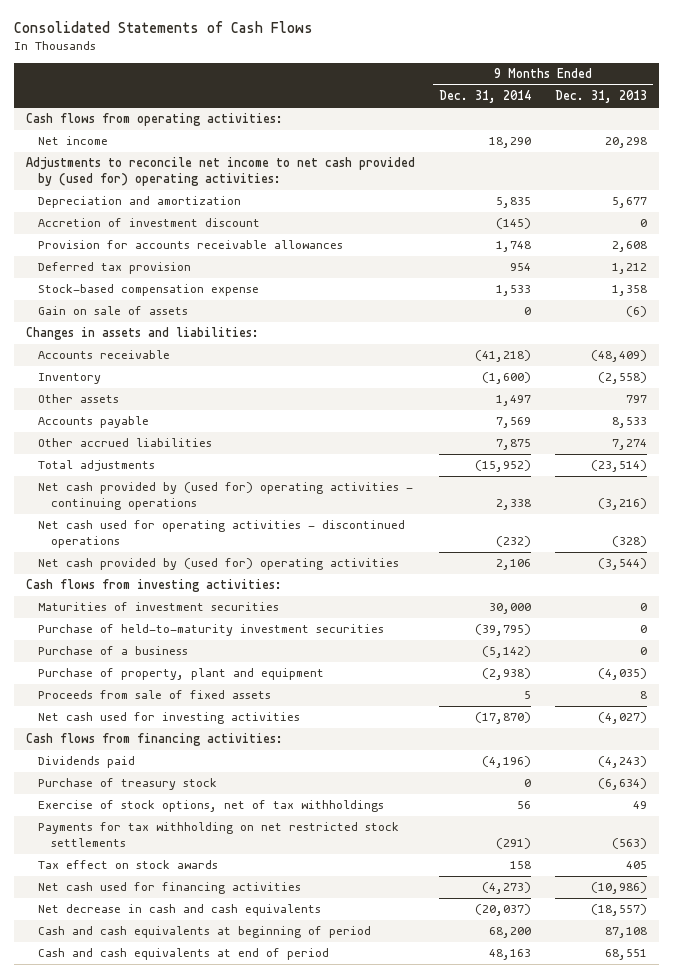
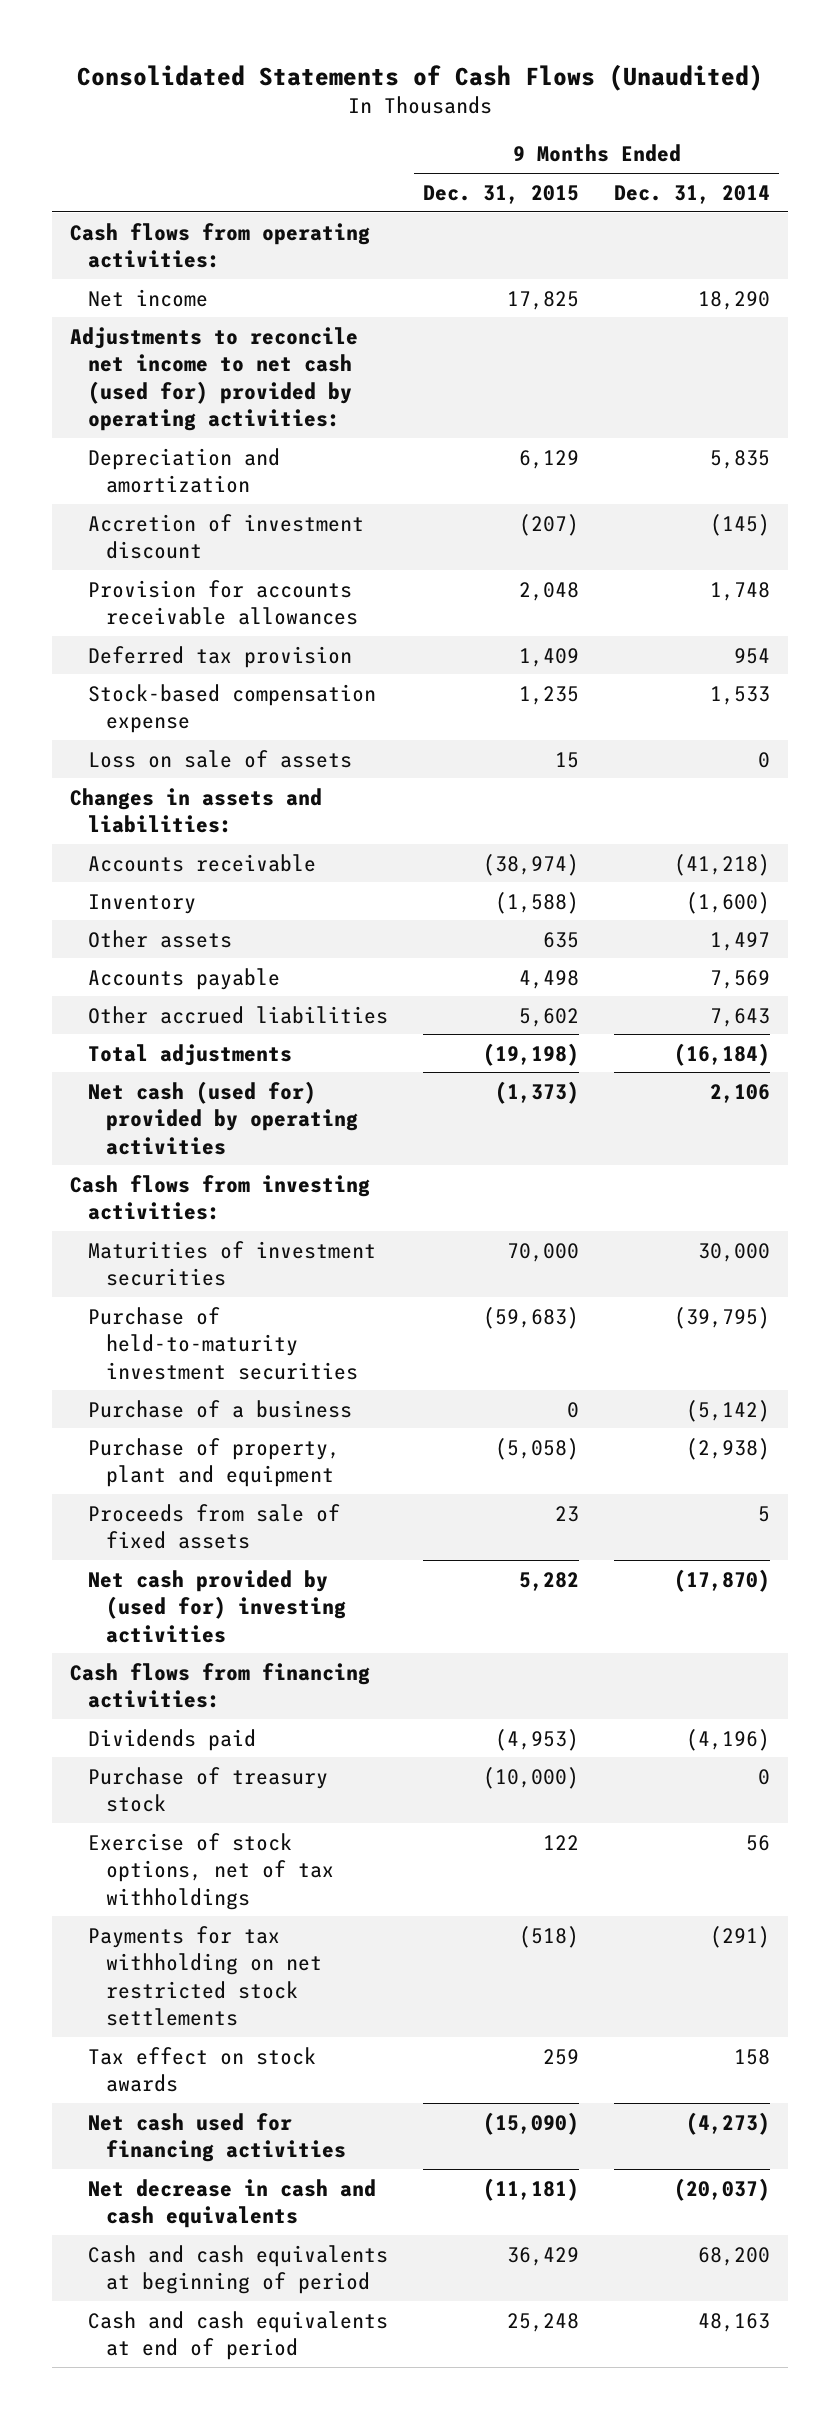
- Consolidated Statements of Cash Flows
+ Consolidated Statements of Cash Flows (Unaudited)
- | 9 Months Ended Dec. 31, 2014 | 9 Months Ended Dec. 31, 2013
+ | 9 Months Ended Dec. 31, 2015 | 9 Months Ended Dec. 31, 2014
- Adjustments to reconcile net income to net cash provided by (used for) operating activities:
+ Adjustments to reconcile net income to net cash (used for) provided by operating activities:
- Gain on sale of assets | 0 | (6)
+ Loss on sale of assets | 15 | 0
- Other accrued liabilities | 7,875 | 7,274
- Total adjustments | (15,952) | (23,514)
- Net cash provided by (used for) operating activities - continuing operations | 2,338 | (3,216)
- Net cash used for operating activities - discontinued operations | (232) | (328)
- Net cash provided by (used for) operating activities | 2,106 | (3,544)
+ Other accrued liabilities | 5,602 | 7,643
+ Total adjustments | (19,198) | (16,184)
+ Net cash (used for) provided by operating activities | (1,373) | 2,106
- Net cash used for investing activities | (17,870) | (4,027)
+ Net cash provided by (used for) investing activities | 5,282 | (17,870)

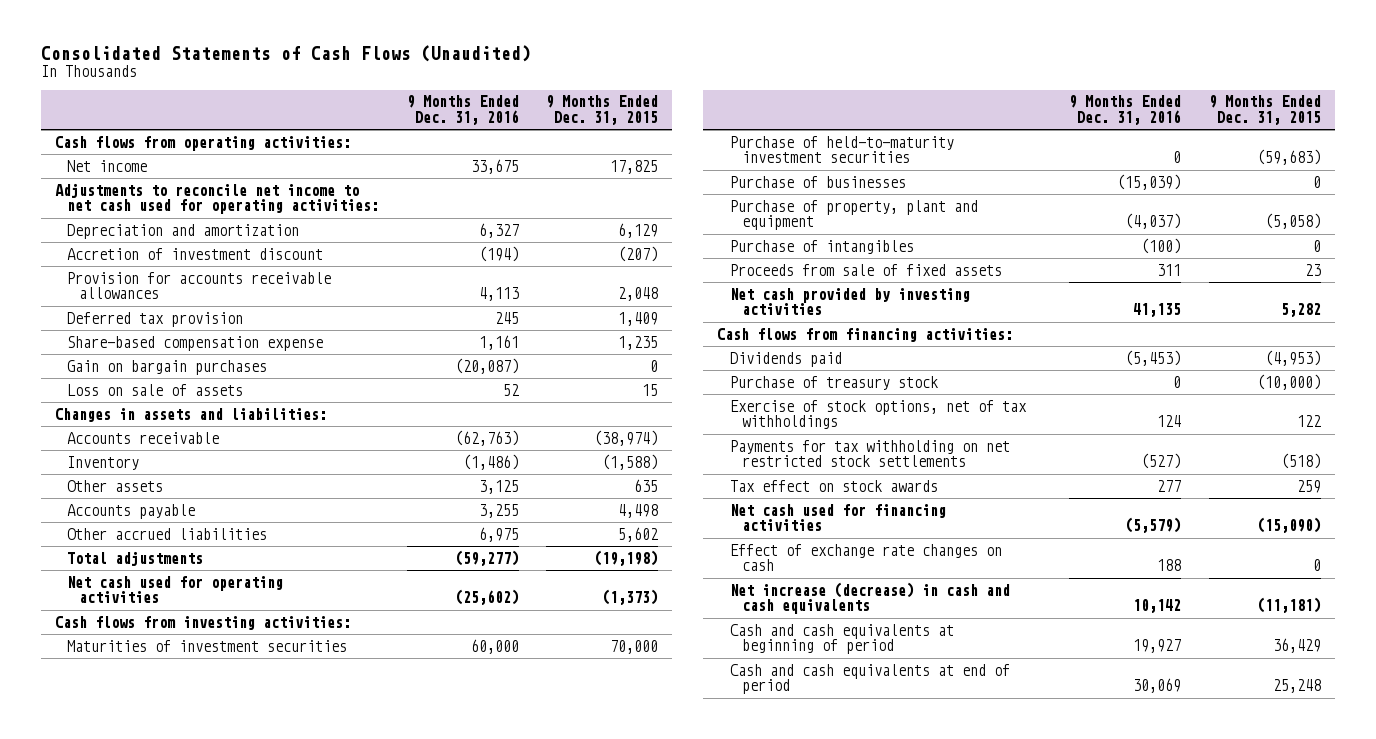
- | 9 Months Ended Dec. 31, 2015 | 9 Months Ended Dec. 31, 2014
+ | 9 Months Ended Dec. 31, 2016 | 9 Months Ended Dec. 31, 2015
- Adjustments to reconcile net income to net cash (used for) provided by operating activities:
+ Adjustments to reconcile net income to net cash used for operating activities:
- Stock-based compensation expense | 1,235 | 1,533
+ Share-based compensation expense | 1,161 | 1,235
+ Gain on bargain purchases | (20,087) | 0
- Net cash (used for) provided by operating activities | (1,373) | 2,106
+ Net cash used for operating activities | (25,602) | (1,373)
- Purchase of a business | 0 | (5,142)
+ Purchase of businesses | (15,039) | 0
+ Purchase of intangibles | (100) | 0
- Net cash provided by (used for) investing activities | 5,282 | (17,870)
+ Net cash provided by investing activities | 41,135 | 5,282
- Net decrease in cash and cash equivalents | (11,181) | (20,037)
+ Effect of exchange rate changes on cash | 188 | 0
+ Net increase (decrease) in cash and cash equivalents | 10,142 | (11,181)

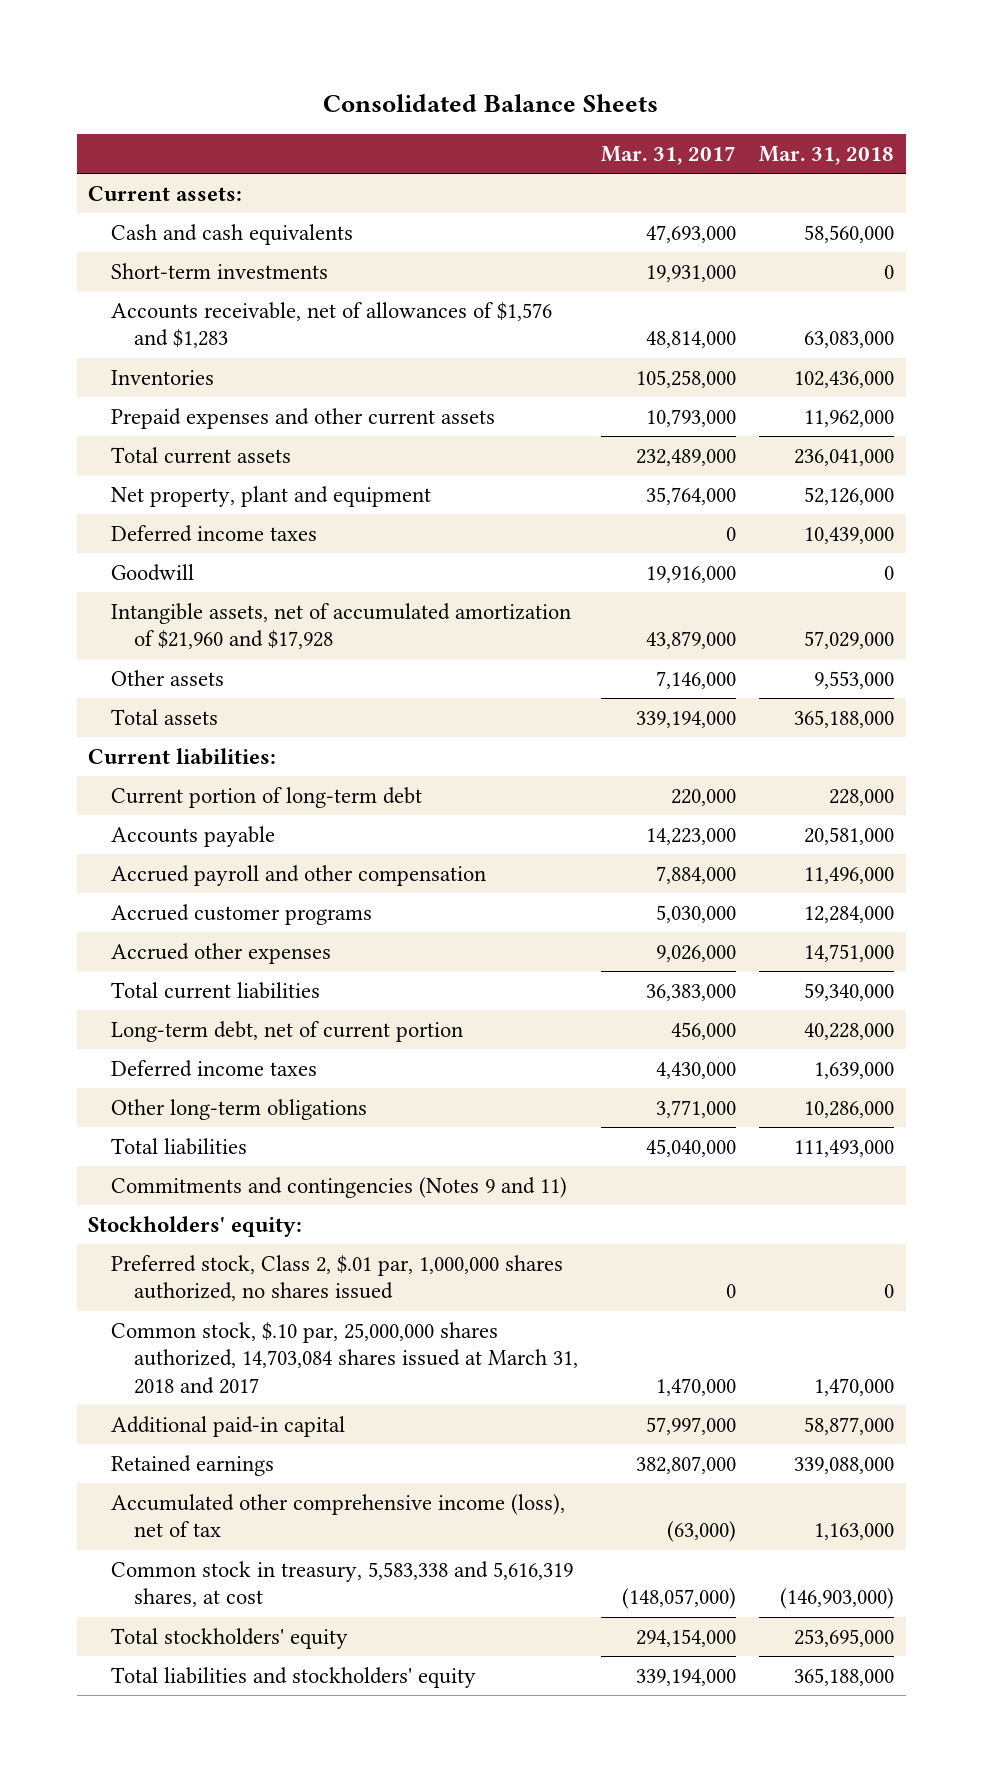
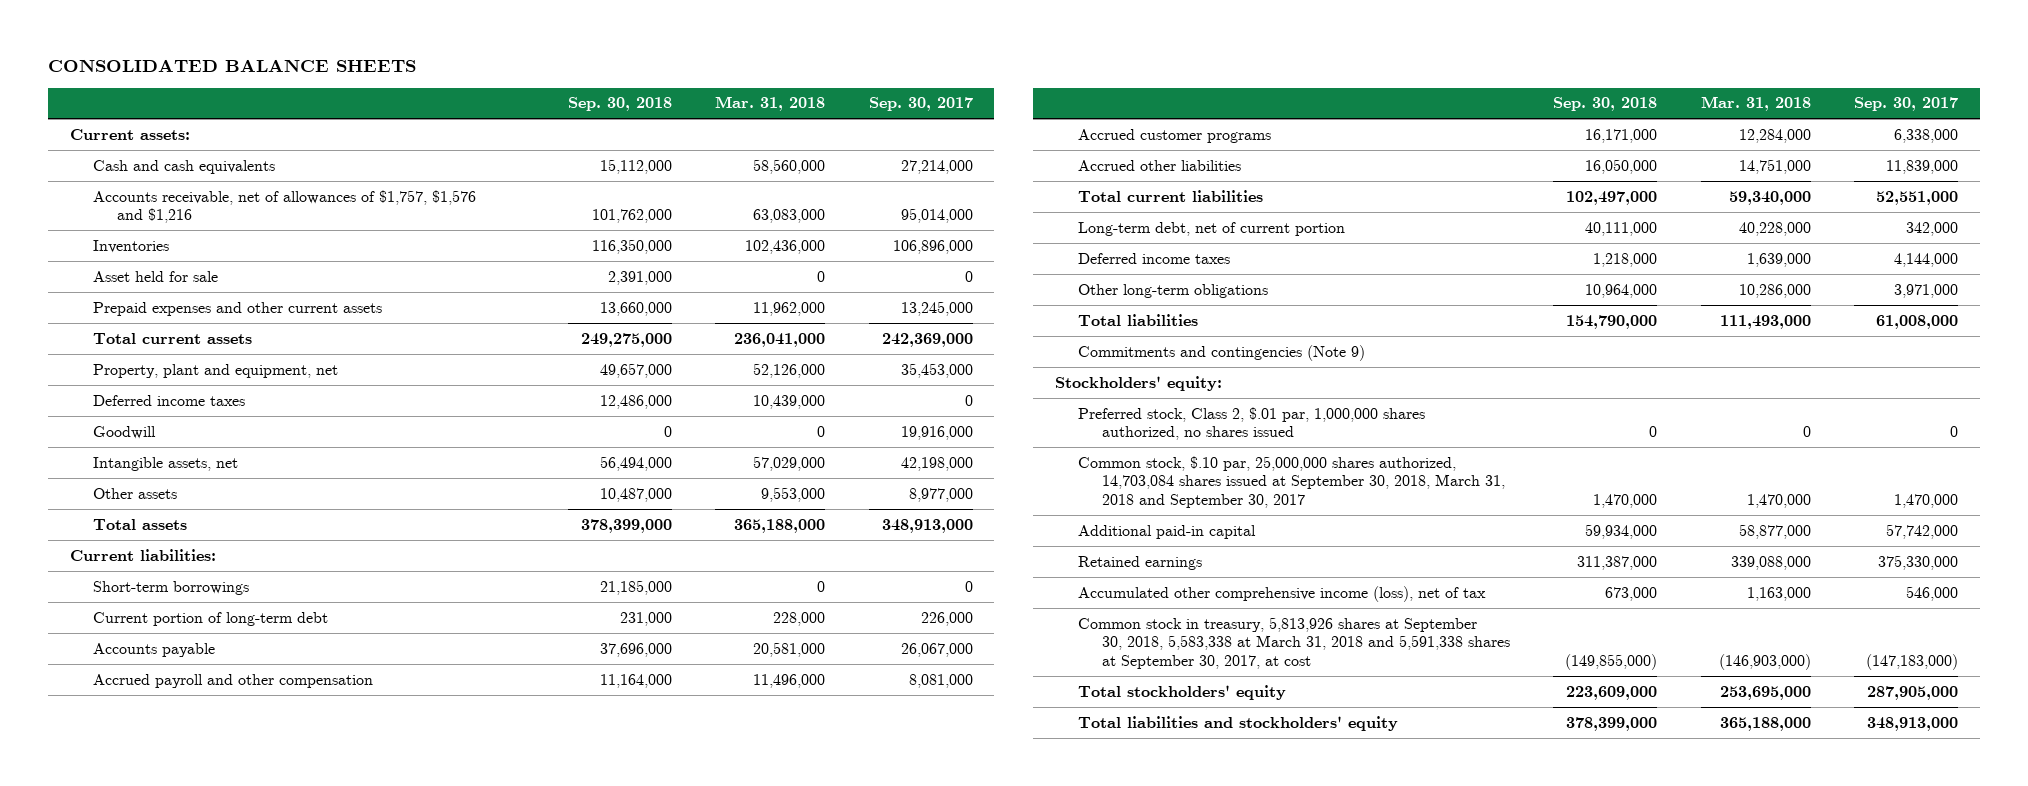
- Consolidated Balance Sheets
+ CONSOLIDATED BALANCE SHEETS
- | Mar. 31, 2017 | Mar. 31, 2018
+ | Sep. 30, 2018 | Mar. 31, 2018 | Sep. 30, 2017
- Short-term investments | 19,931,000 | 0
- Accounts receivable, net of allowances of $1,576 and $1,283 | 48,814,000 | 63,083,000
+ Accounts receivable, net of allowances of $1,757, $1,576 and $1,216 | 101,762,000 | 63,083,000 | 95,014,000
+ Asset held for sale | 2,391,000 | 0 | 0
- Net property, plant and equipment | 35,764,000 | 52,126,000
+ Property, plant and equipment, net | 49,657,000 | 52,126,000 | 35,453,000
- Intangible assets, net of accumulated amortization of $21,960 and $17,928 | 43,879,000 | 57,029,000
+ Intangible assets, net | 56,494,000 | 57,029,000 | 42,198,000
+ Short-term borrowings | 21,185,000 | 0 | 0
- Accrued other expenses | 9,026,000 | 14,751,000
+ Accrued other liabilities | 16,050,000 | 14,751,000 | 11,839,000
- Commitments and contingencies (Notes 9 and 11)
+ Commitments and contingencies (Note 9)
- Common stock, $.10 par, 25,000,000 shares authorized, 14,703,084 shares issued at March 31, 2018 and 2017 | 1,470,000 | 1,470,000
+ Common stock, $.10 par, 25,000,000 shares authorized, 14,703,084 shares issued at September 30, 2018, March 31, 2018 and September 30, 2017 | 1,470,000 | 1,470,000 | 1,470,000
- Common stock in treasury, 5,583,338 and 5,616,319 shares, at cost | (148,057,000) | (146,903,000)
+ Common stock in treasury, 5,813,926 shares at September 30, 2018, 5,583,338 at March 31, 2018 and 5,591,338 shares at September 30, 2017, at cost | (149,855,000) | (146,903,000) | (147,183,000)

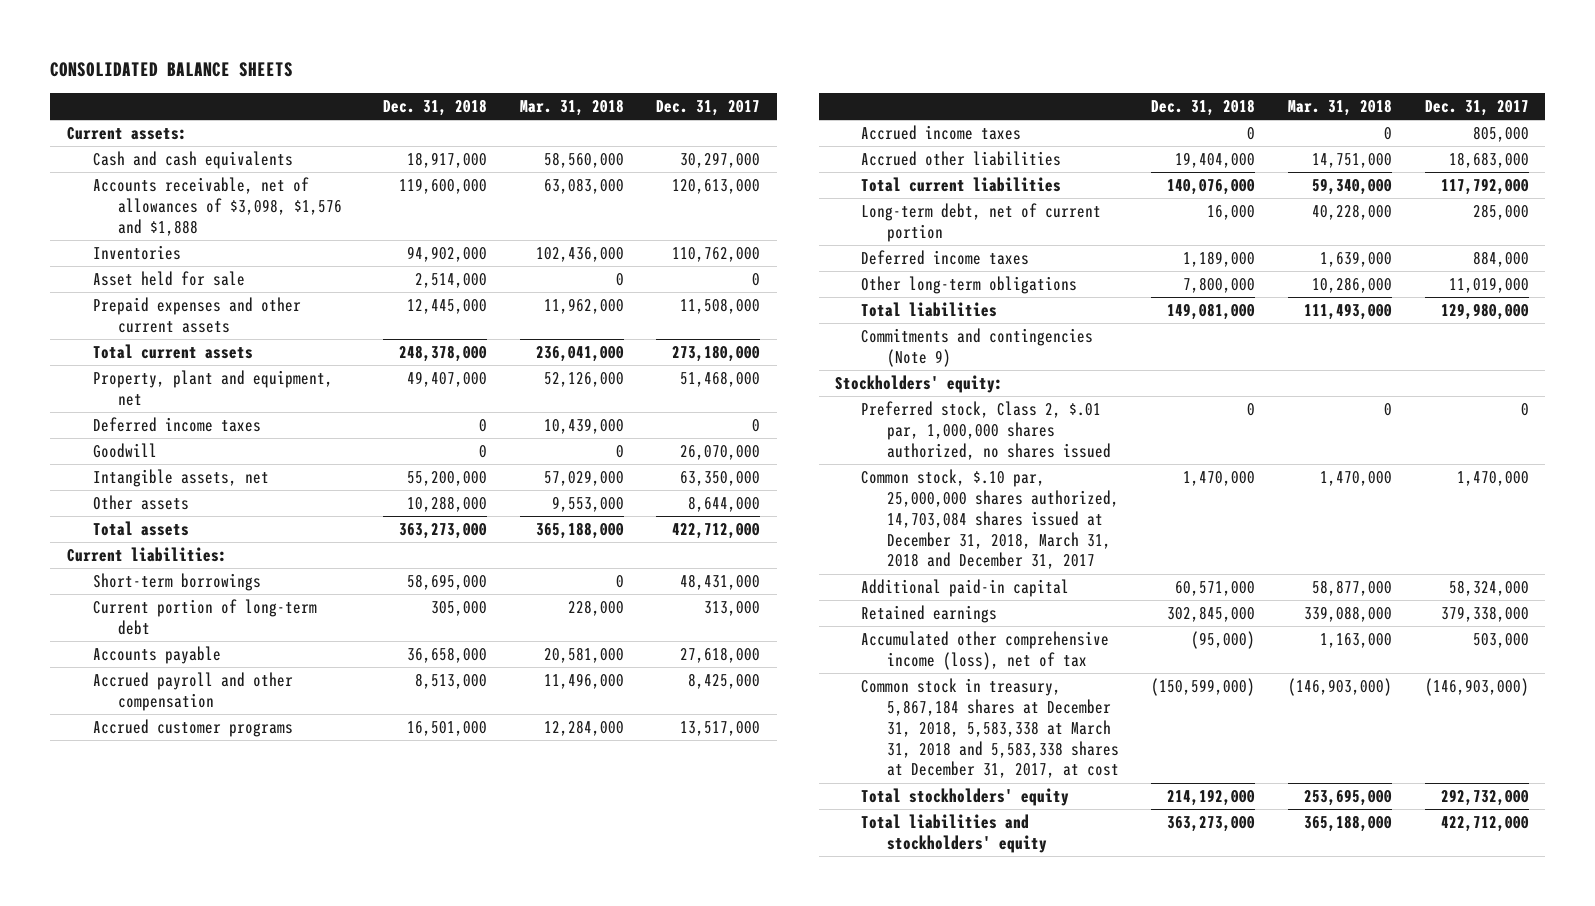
- | Sep. 30, 2018 | Mar. 31, 2018 | Sep. 30, 2017
+ | Dec. 31, 2018 | Mar. 31, 2018 | Dec. 31, 2017
- Accounts receivable, net of allowances of $1,757, $1,576 and $1,216 | 101,762,000 | 63,083,000 | 95,014,000
+ Accounts receivable, net of allowances of $3,098, $1,576 and $1,888 | 119,600,000 | 63,083,000 | 120,613,000
+ Accrued income taxes | 0 | 0 | 805,000
- Common stock, $.10 par, 25,000,000 shares authorized, 14,703,084 shares issued at September 30, 2018, March 31, 2018 and September 30, 2017 | 1,470,000 | 1,470,000 | 1,470,000
+ Common stock, $.10 par, 25,000,000 shares authorized, 14,703,084 shares issued at December 31, 2018, March 31, 2018 and December 31, 2017 | 1,470,000 | 1,470,000 | 1,470,000
- Common stock in treasury, 5,813,926 shares at September 30, 2018, 5,583,338 at March 31, 2018 and 5,591,338 shares at September 30, 2017, at cost | (149,855,000) | (146,903,000) | (147,183,000)
+ Common stock in treasury, 5,867,184 shares at December 31, 2018, 5,583,338 at March 31, 2018 and 5,583,338 shares at December 31, 2017, at cost | (150,599,000) | (146,903,000) | (146,903,000)

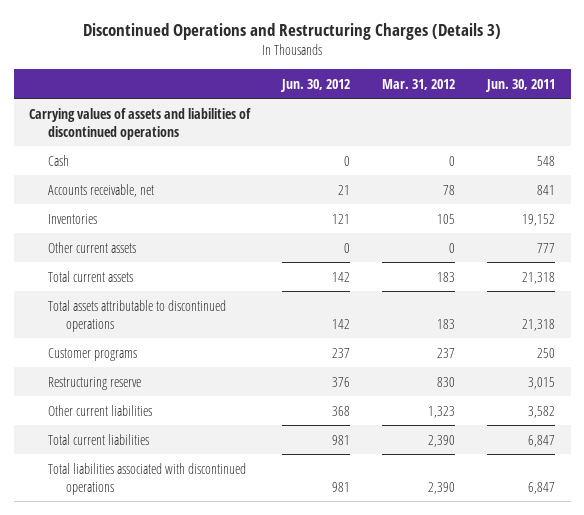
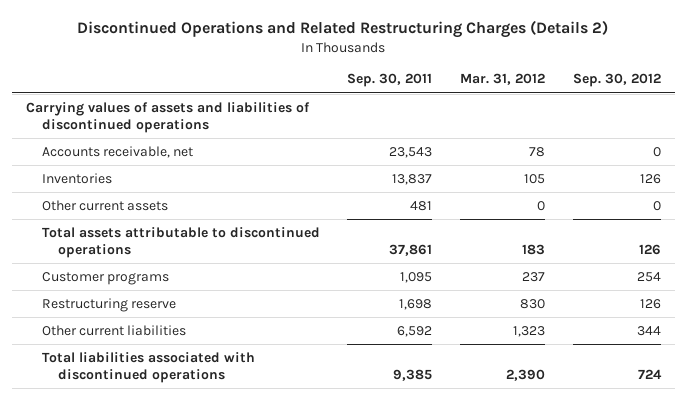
- Discontinued Operations and Restructuring Charges (Details 3)
+ Discontinued Operations and Related Restructuring Charges (Details 2)
- | Jun. 30, 2012 | Mar. 31, 2012 | Jun. 30, 2011
+ | Sep. 30, 2011 | Mar. 31, 2012 | Sep. 30, 2012
- Cash | 0 | 0 | 548
- Total current assets | 142 | 183 | 21,318
- Total current liabilities | 981 | 2,390 | 6,847

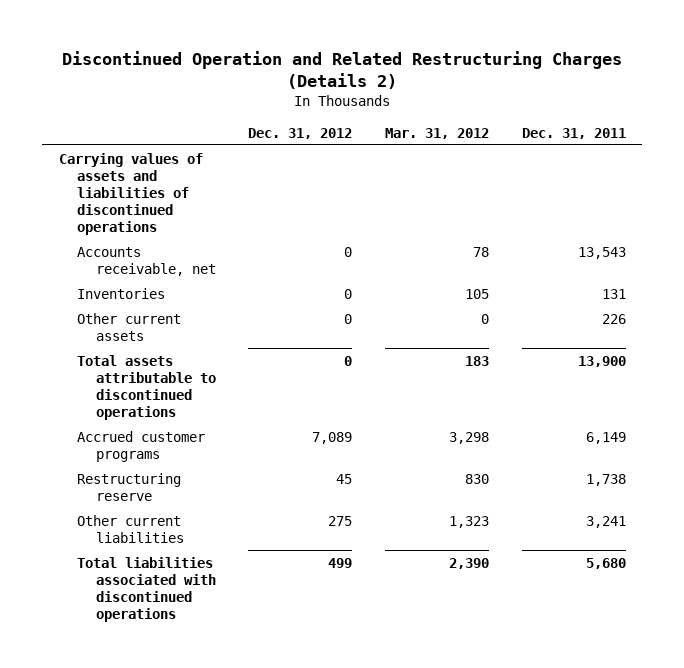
- Discontinued Operations and Related Restructuring Charges (Details 2)
+ Discontinued Operation and Related Restructuring Charges (Details 2)
- | Sep. 30, 2011 | Mar. 31, 2012 | Sep. 30, 2012
+ | Dec. 31, 2012 | Mar. 31, 2012 | Dec. 31, 2011
- Customer programs | 1,095 | 237 | 254
+ Accrued customer programs | 7,089 | 3,298 | 6,149

